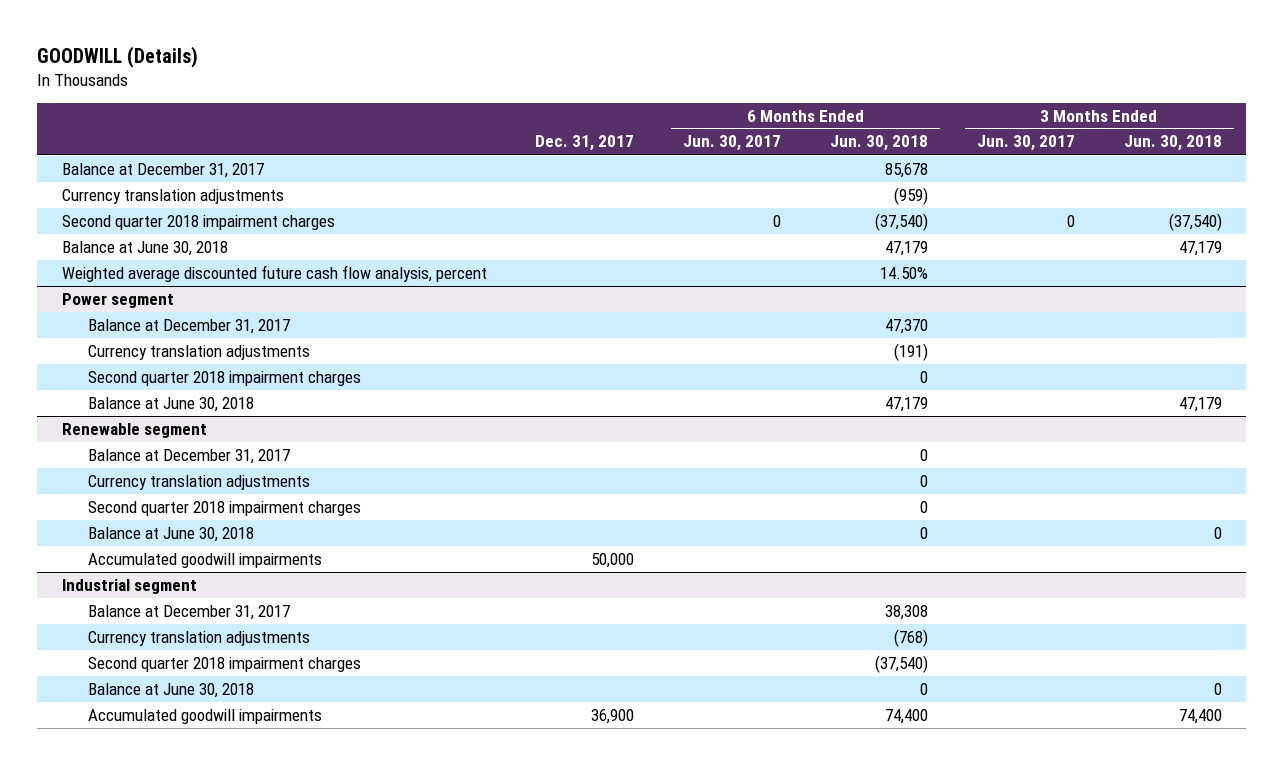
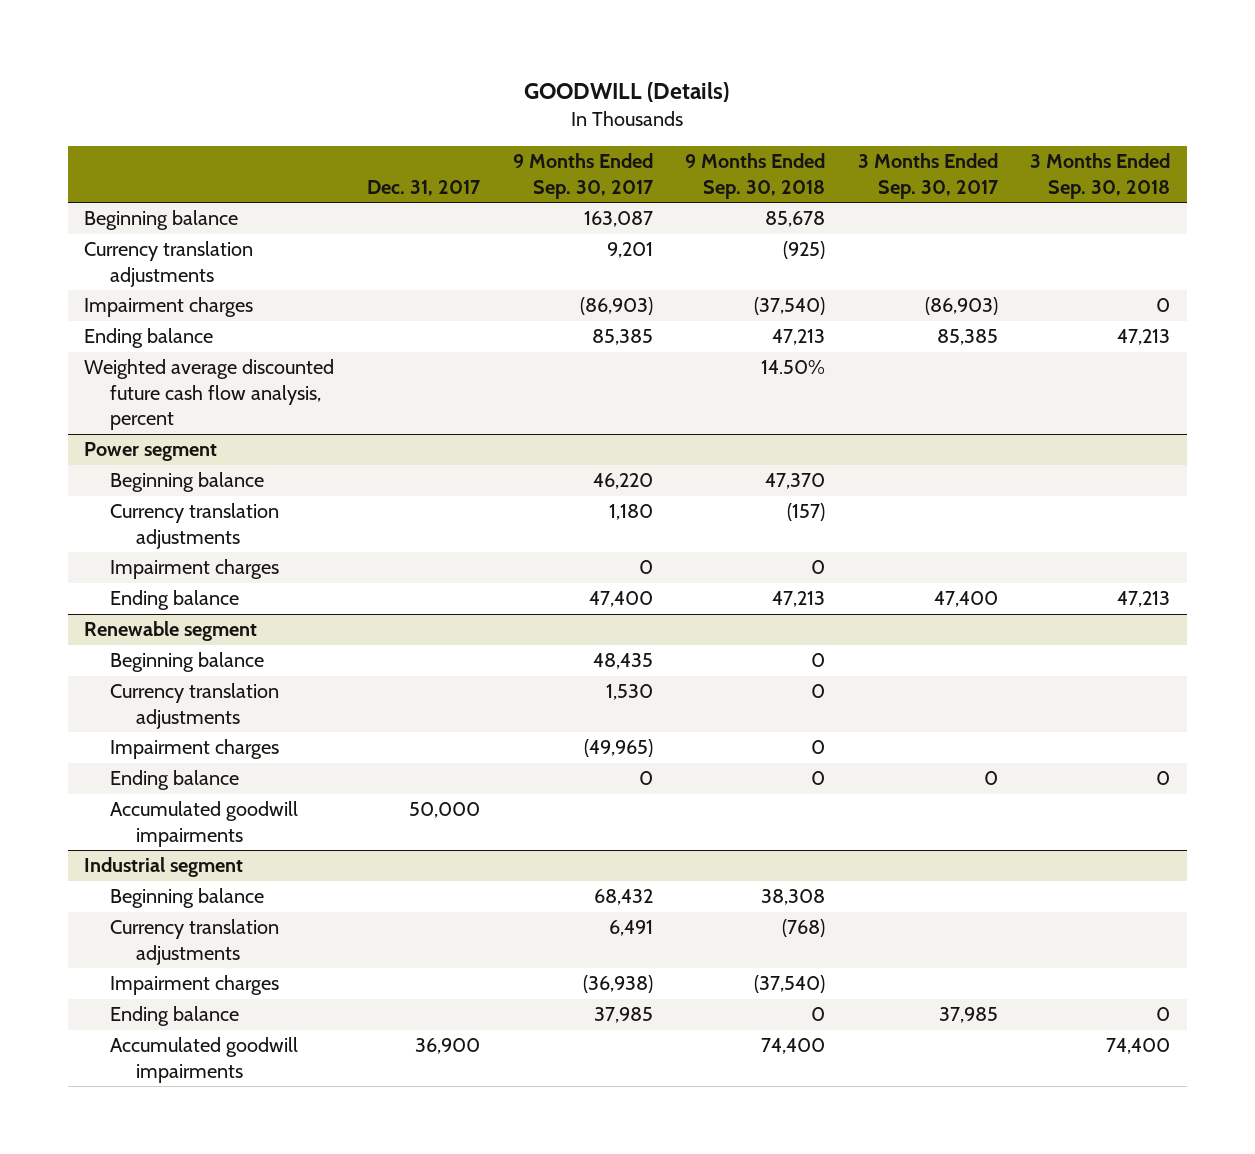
- | Dec. 31, 2017 | 6 Months Ended Jun. 30, 2017 | 6 Months Ended Jun. 30, 2018 | 3 Months Ended Jun. 30, 2017 | 3 Months Ended Jun. 30, 2018
+ | Dec. 31, 2017 | 9 Months Ended Sep. 30, 2017 | 9 Months Ended Sep. 30, 2018 | 3 Months Ended Sep. 30, 2017 | 3 Months Ended Sep. 30, 2018
- Balance at December 31, 2017 | | | 85,678 | |
+ Beginning balance | | 163,087 | 85,678 | |
- Second quarter 2018 impairment charges | | 0 | (37,540) | 0 | (37,540)
- Balance at June 30, 2018 | | | 47,179 | | 47,179
+ Impairment charges | | (86,903) | (37,540) | (86,903) | 0
+ Ending balance | | 85,385 | 47,213 | 85,385 | 47,213
@ Power segment
- Balance at December 31, 2017 | | | 47,370 | |
+ Beginning balance | | 46,220 | 47,370 | |
- Second quarter 2018 impairment charges | | | 0 | |
- Balance at June 30, 2018 | | | 47,179 | | 47,179
+ Impairment charges | | 0 | 0 | |
+ Ending balance | | 47,400 | 47,213 | 47,400 | 47,213
@ Renewable segment
- Balance at December 31, 2017 | | | 0 | |
+ Beginning balance | | 48,435 | 0 | |
- Second quarter 2018 impairment charges | | | 0 | |
- Balance at June 30, 2018 | | | 0 | | 0
+ Impairment charges | | (49,965) | 0 | |
+ Ending balance | | 0 | 0 | 0 | 0
@ Industrial segment
- Balance at December 31, 2017 | | | 38,308 | |
+ Beginning balance | | 68,432 | 38,308 | |
- Second quarter 2018 impairment charges | | | (37,540) | |
- Balance at June 30, 2018 | | | 0 | | 0
+ Impairment charges | | (36,938) | (37,540) | |
+ Ending balance | | 37,985 | 0 | 37,985 | 0

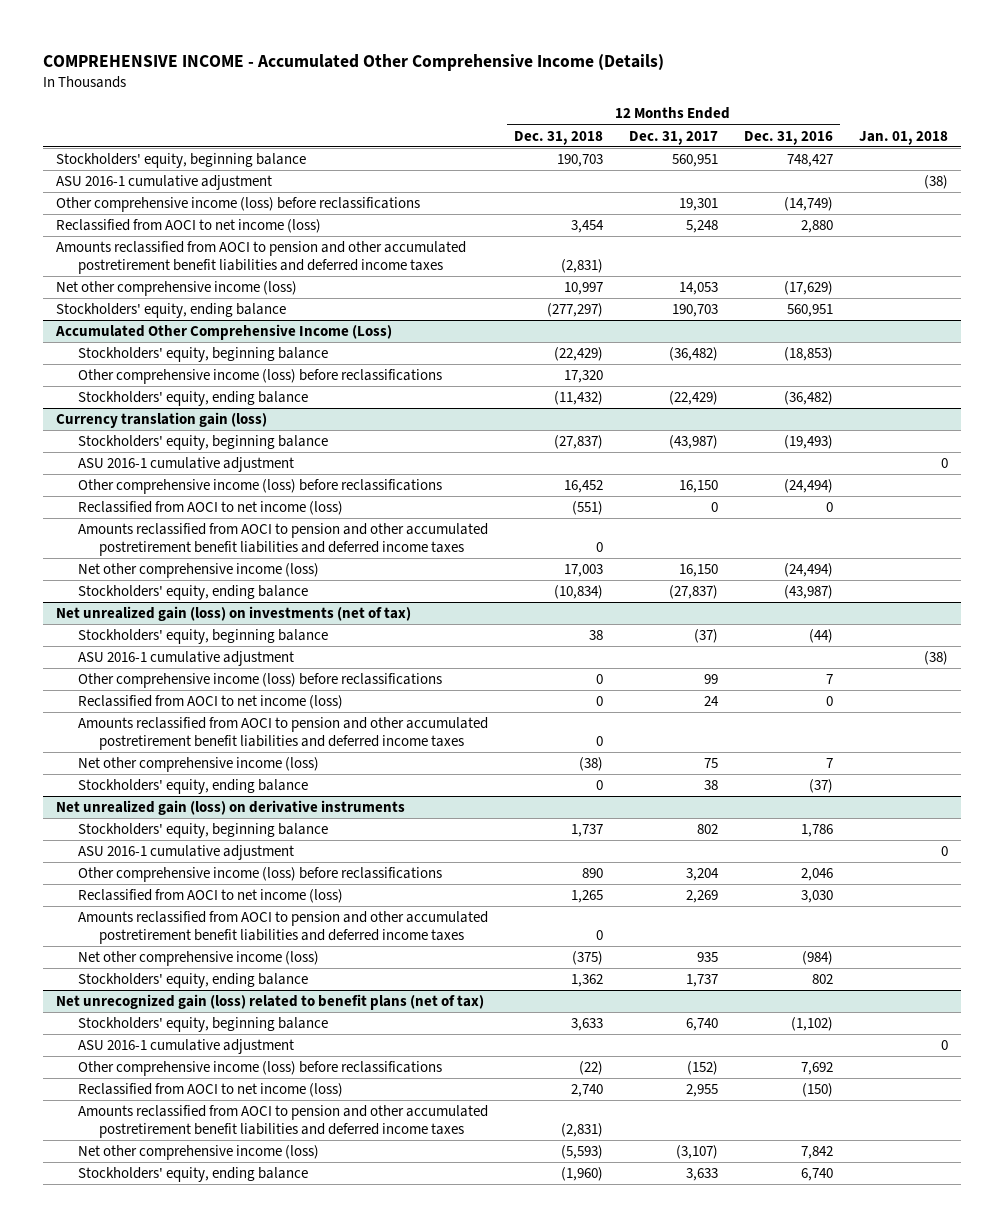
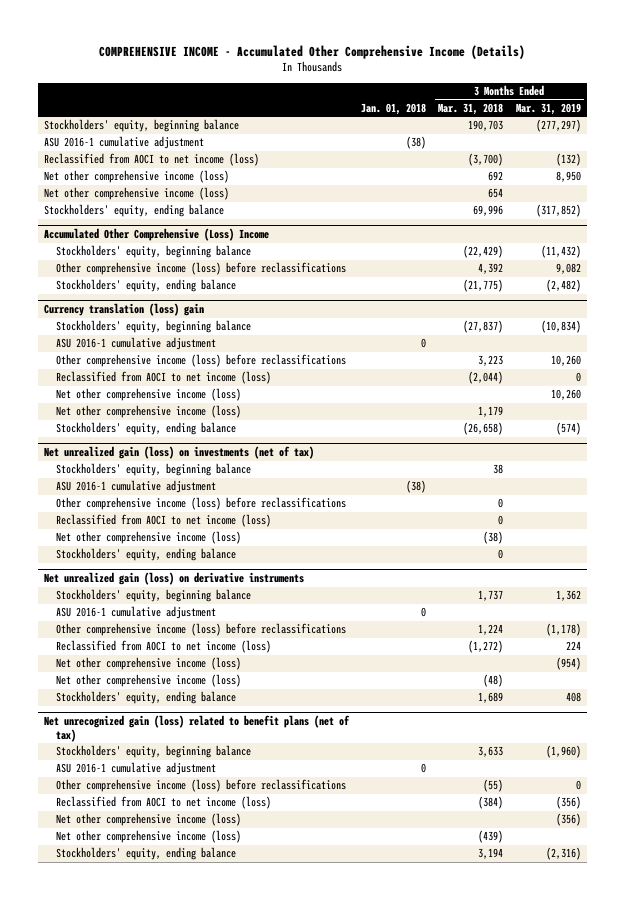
- | 12 Months Ended Dec. 31, 2018 | 12 Months Ended Dec. 31, 2017 | 12 Months Ended Dec. 31, 2016 | Jan. 01, 2018
+ | Jan. 01, 2018 | 3 Months Ended Mar. 31, 2018 | 3 Months Ended Mar. 31, 2019
- Other comprehensive income (loss) before reclassifications | | 19,301 | (14,749) |
- Amounts reclassified from AOCI to pension and other accumulated postretirement benefit liabilities and deferred income taxes | (2,831) | | |
+ Net other comprehensive income (loss) | | 654 |
- Accumulated Other Comprehensive Income (Loss)
+ Accumulated Other Comprehensive (Loss) Income
- Currency translation gain (loss)
+ Currency translation (loss) gain
- Amounts reclassified from AOCI to pension and other accumulated postretirement benefit liabilities and deferred income taxes | 0 | | |
+ Net other comprehensive income (loss) | | 1,179 |
@ Net unrealized gain (loss) on investments (net of tax)
- Amounts reclassified from AOCI to pension and other accumulated postretirement benefit liabilities and deferred income taxes | 0 | | |
@ Net unrealized gain (loss) on derivative instruments
- Amounts reclassified from AOCI to pension and other accumulated postretirement benefit liabilities and deferred income taxes | 0 | | |
+ Net other comprehensive income (loss) | | (48) |
@ Net unrecognized gain (loss) related to benefit plans (net of tax)
- Amounts reclassified from AOCI to pension and other accumulated postretirement benefit liabilities and deferred income taxes | (2,831) | | |
+ Net other comprehensive income (loss) | | (439) |

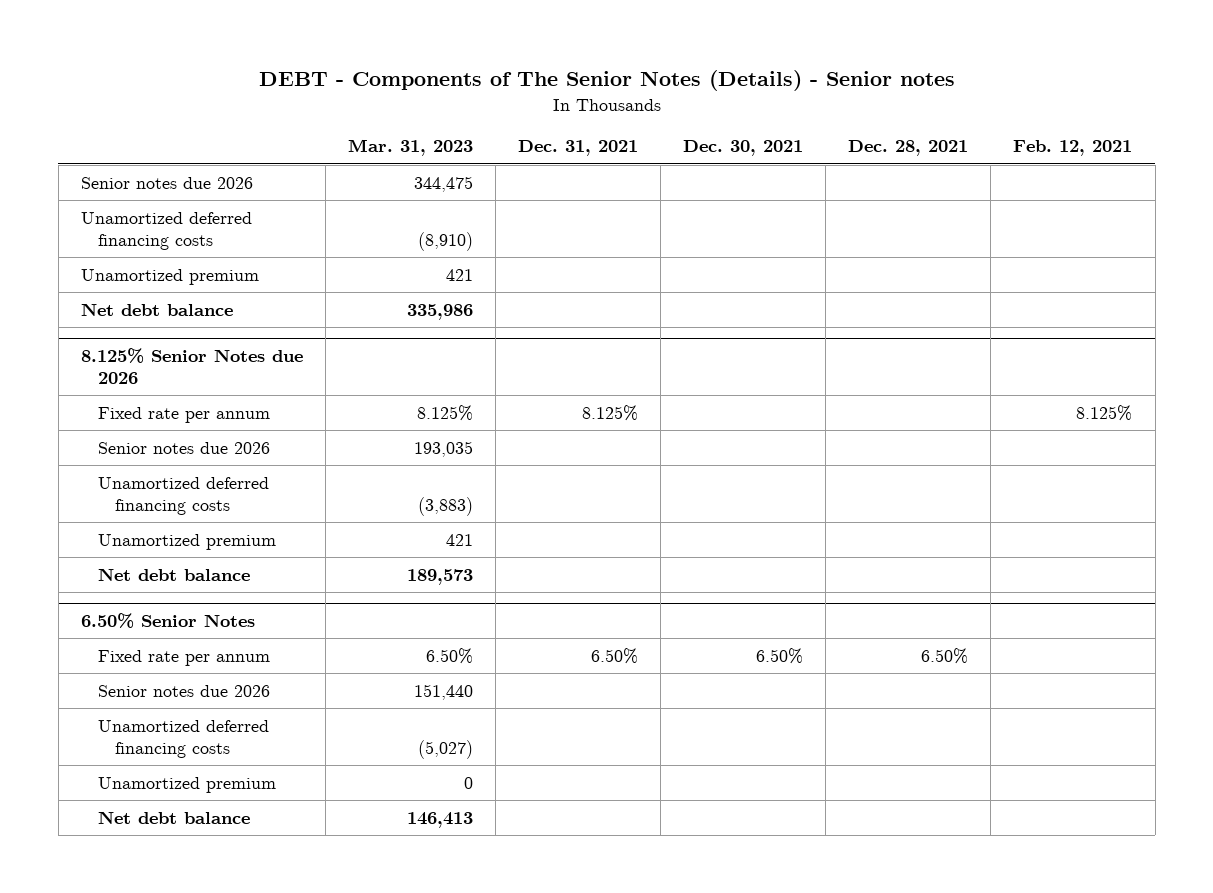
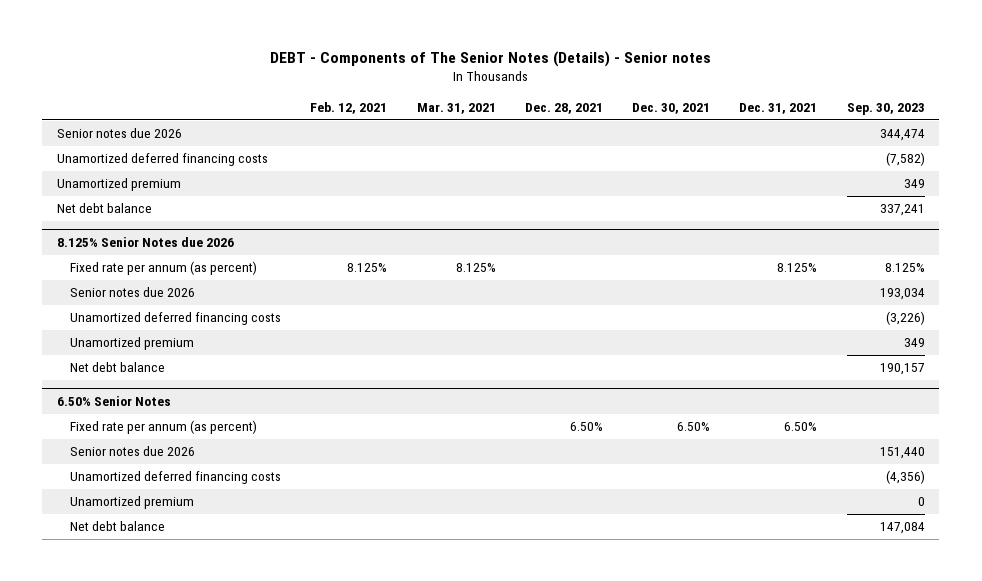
- | Mar. 31, 2023 | Dec. 31, 2021 | Dec. 30, 2021 | Dec. 28, 2021 | Feb. 12, 2021
+ | Feb. 12, 2021 | Mar. 31, 2021 | Dec. 28, 2021 | Dec. 30, 2021 | Dec. 31, 2021 | Sep. 30, 2023
@ 8.125% Senior Notes due 2026
- Fixed rate per annum | 8.125% | 8.125% | | | 8.125%
+ Fixed rate per annum (as percent) | 8.125% | 8.125% | | | 8.125% | 8.125%
@ 6.50% Senior Notes
- Fixed rate per annum | 6.50% | 6.50% | 6.50% | 6.50% |
+ Fixed rate per annum (as percent) | | | 6.50% | 6.50% | 6.50% |

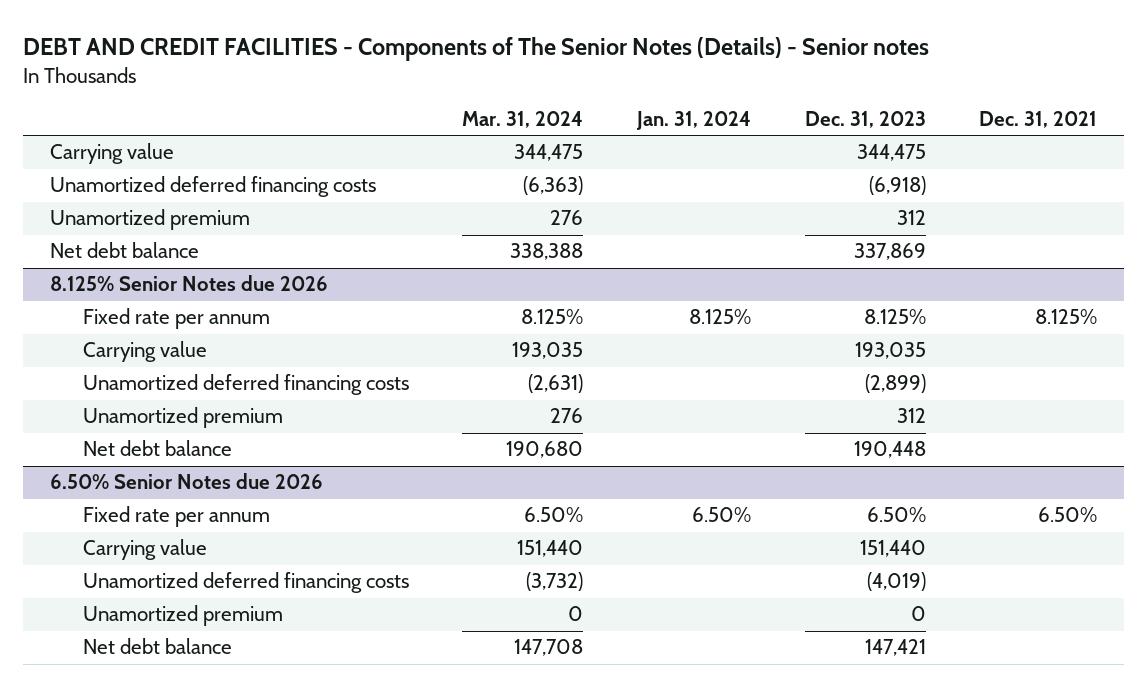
- DEBT - Components of The Senior Notes (Details) - Senior notes
+ DEBT AND CREDIT FACILITIES - Components of The Senior Notes (Details) - Senior notes
- | Feb. 12, 2021 | Mar. 31, 2021 | Dec. 28, 2021 | Dec. 30, 2021 | Dec. 31, 2021 | Sep. 30, 2023
+ | Mar. 31, 2024 | Jan. 31, 2024 | Dec. 31, 2023 | Dec. 31, 2021
- Senior notes due 2026 | | | | | | 344,474
+ Carrying value | 344,475 | | 344,475 |
@ 8.125% Senior Notes due 2026
- Fixed rate per annum (as percent) | 8.125% | 8.125% | | | 8.125% | 8.125%
- Senior notes due 2026 | | | | | | 193,034
+ Fixed rate per annum | 8.125% | 8.125% | 8.125% | 8.125%
+ Carrying value | 193,035 | | 193,035 |
- 6.50% Senior Notes
- Fixed rate per annum (as percent) | | | 6.50% | 6.50% | 6.50% |
- Senior notes due 2026 | | | | | | 151,440
+ 6.50% Senior Notes due 2026
+ Fixed rate per annum | 6.50% | 6.50% | 6.50% | 6.50%
+ Carrying value | 151,440 | | 151,440 |

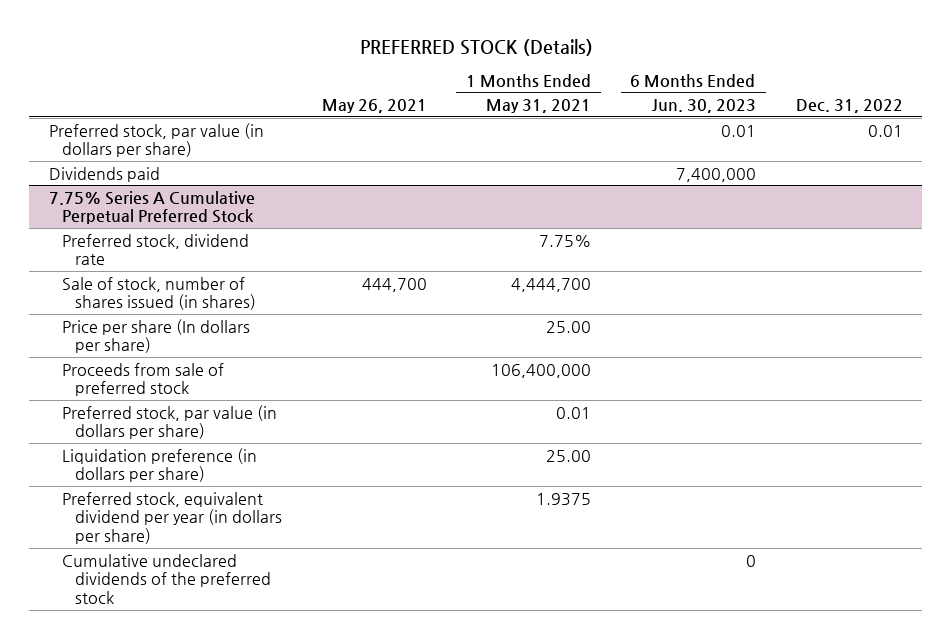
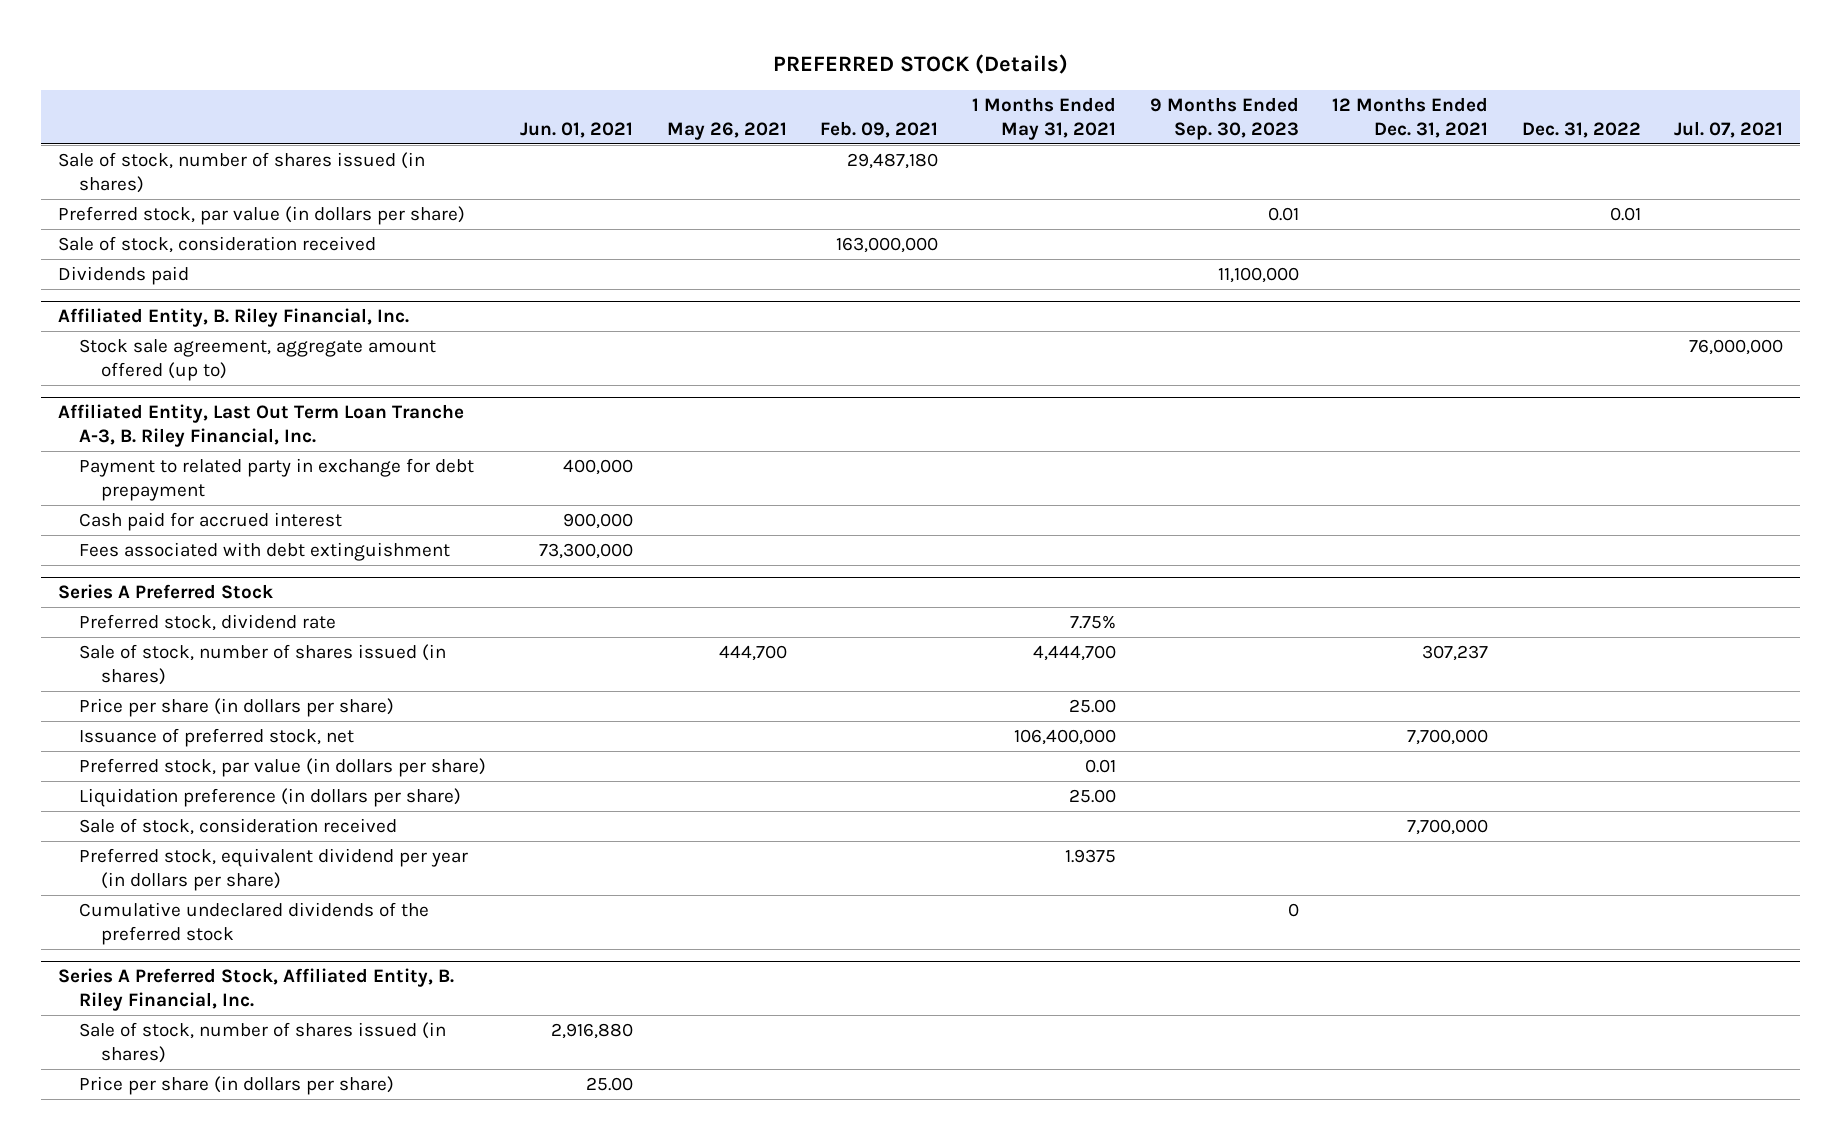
- | May 26, 2021 | 1 Months Ended May 31, 2021 | 6 Months Ended Jun. 30, 2023 | Dec. 31, 2022
+ | Jun. 01, 2021 | May 26, 2021 | Feb. 09, 2021 | 1 Months Ended May 31, 2021 | 9 Months Ended Sep. 30, 2023 | 12 Months Ended Dec. 31, 2021 | Dec. 31, 2022 | Jul. 07, 2021
+ Sale of stock, number of shares issued (in shares) | | | 29,487,180 | | | | |
+ Sale of stock, consideration received | | | 163,000,000 | | | | |
- 7.75% Series A Cumulative Perpetual Preferred Stock
+ Affiliated Entity, B. Riley Financial, Inc.
+ Stock sale agreement, aggregate amount offered (up to) | | | | | | | | 76,000,000
+ Affiliated Entity, Last Out Term Loan Tranche A-3, B. Riley Financial, Inc.
+ Payment to related party in exchange for debt prepayment | 400,000 | | | | | | |
+ Cash paid for accrued interest | 900,000 | | | | | | |
+ Fees associated with debt extinguishment | 73,300,000 | | | | | | |
+ Series A Preferred Stock
- Price per share (In dollars per share) | | 25.00 | |
- Proceeds from sale of preferred stock | | 106,400,000 | |
+ Price per share (in dollars per share) | | | | 25.00 | | | |
+ Issuance of preferred stock, net | | | | 106,400,000 | | 7,700,000 | |
+ Sale of stock, consideration received | | | | | | 7,700,000 | |
+ Series A Preferred Stock, Affiliated Entity, B. Riley Financial, Inc.
+ Sale of stock, number of shares issued (in shares) | 2,916,880 | | | | | | |
+ Price per share (in dollars per share) | 25.00 | | | | | | |

